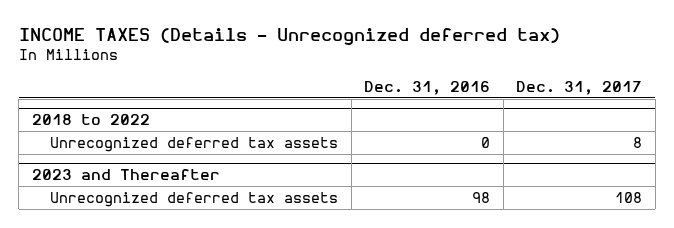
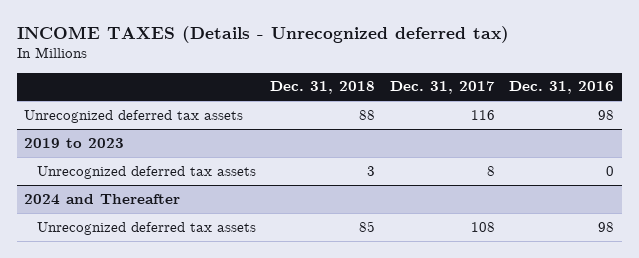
- | Dec. 31, 2016 | Dec. 31, 2017
+ | Dec. 31, 2018 | Dec. 31, 2017 | Dec. 31, 2016
- 2018 to 2022
+ Unrecognized deferred tax assets | 88 | 116 | 98
+ 2019 to 2023
- 2023 and Thereafter
+ 2024 and Thereafter

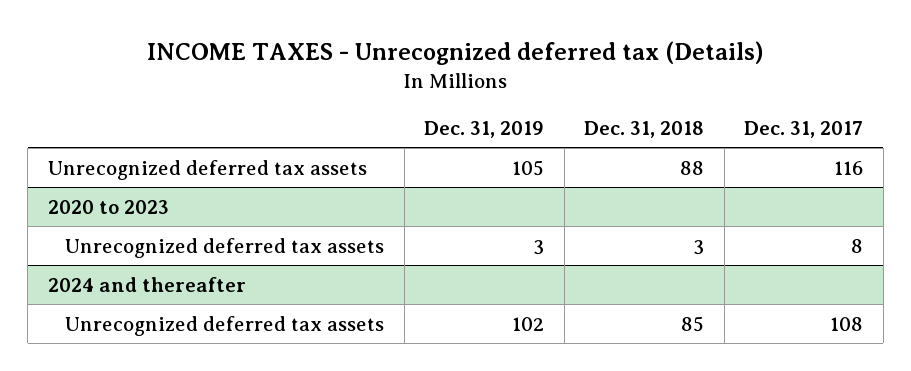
- INCOME TAXES (Details - Unrecognized deferred tax)
+ INCOME TAXES - Unrecognized deferred tax (Details)
- | Dec. 31, 2018 | Dec. 31, 2017 | Dec. 31, 2016
+ | Dec. 31, 2019 | Dec. 31, 2018 | Dec. 31, 2017
- 2019 to 2023
+ 2020 to 2023
- 2024 and Thereafter
+ 2024 and thereafter

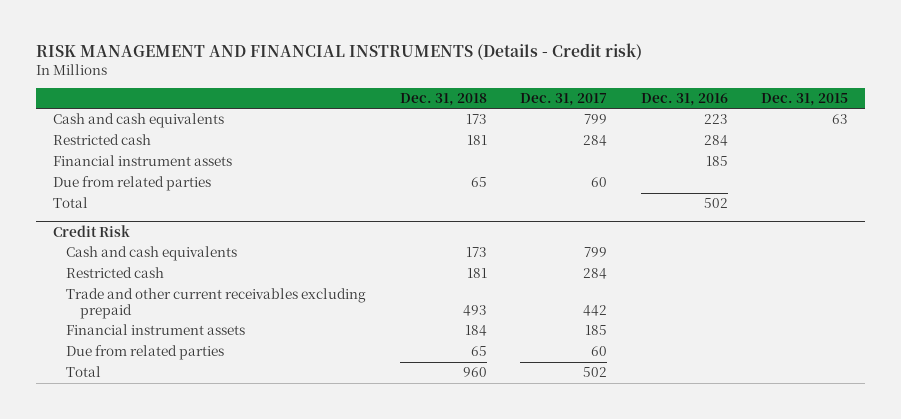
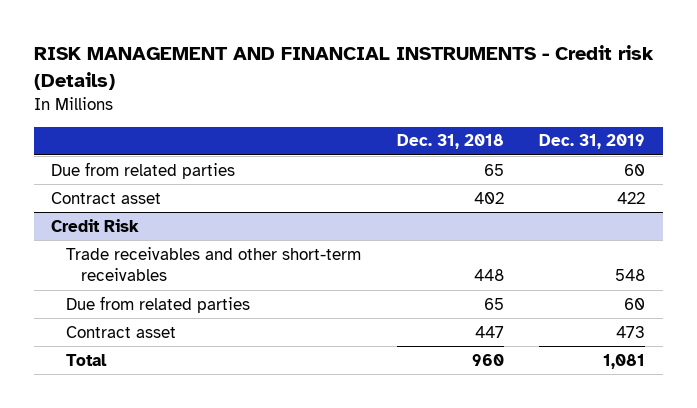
- RISK MANAGEMENT AND FINANCIAL INSTRUMENTS (Details - Credit risk)
+ RISK MANAGEMENT AND FINANCIAL INSTRUMENTS - Credit risk (Details)
- | Dec. 31, 2018 | Dec. 31, 2017 | Dec. 31, 2016 | Dec. 31, 2015
+ | Dec. 31, 2018 | Dec. 31, 2019
- Cash and cash equivalents | 173 | 799 | 223 | 63
- Restricted cash | 181 | 284 | 284 |
- Financial instrument assets | | | 185 |
- Total | | | 502 |
+ Contract asset | 402 | 422
@ Credit Risk
- Cash and cash equivalents | 173 | 799 | |
- Restricted cash | 181 | 284 | |
- Trade and other current receivables excluding prepaid | 493 | 442 | |
- Financial instrument assets | 184 | 185 | |
+ Trade receivables and other short-term receivables | 448 | 548
+ Contract asset | 447 | 473

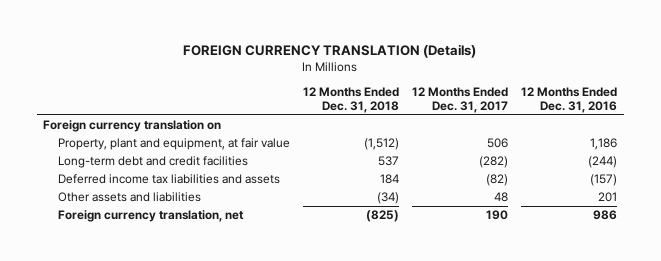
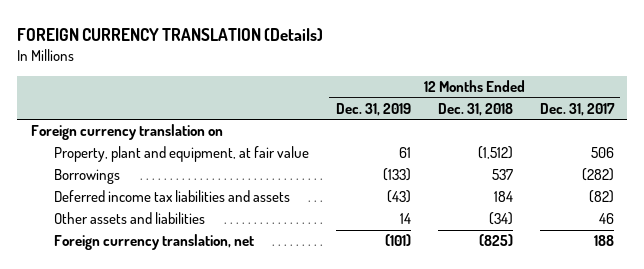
- | 12 Months Ended Dec. 31, 2018 | 12 Months Ended Dec. 31, 2017 | 12 Months Ended Dec. 31, 2016
+ | 12 Months Ended Dec. 31, 2019 | 12 Months Ended Dec. 31, 2018 | 12 Months Ended Dec. 31, 2017
- Long-term debt and credit facilities | 537 | (282) | (244)
+ Borrowings | (133) | 537 | (282)
- Other assets and liabilities | (34) | 48 | 201
- Foreign currency translation, net | (825) | 190 | 986
+ Other assets and liabilities | 14 | (34) | 46
+ Foreign currency translation, net | (101) | (825) | 188

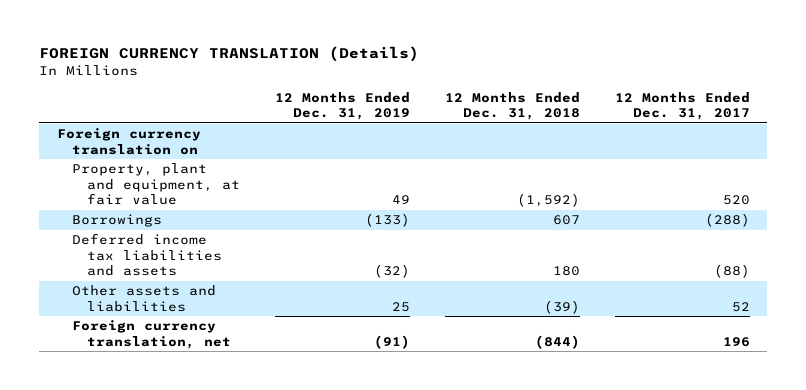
- Property, plant and equipment, at fair value | 61 | (1,512) | 506
- Borrowings | (133) | 537 | (282)
- Deferred income tax liabilities and assets | (43) | 184 | (82)
- Other assets and liabilities | 14 | (34) | 46
- Foreign currency translation, net | (101) | (825) | 188
+ Property, plant and equipment, at fair value | 49 | (1,592) | 520
+ Borrowings | (133) | 607 | (288)
+ Deferred income tax liabilities and assets | (32) | 180 | (88)
+ Other assets and liabilities | 25 | (39) | 52
+ Foreign currency translation, net | (91) | (844) | 196

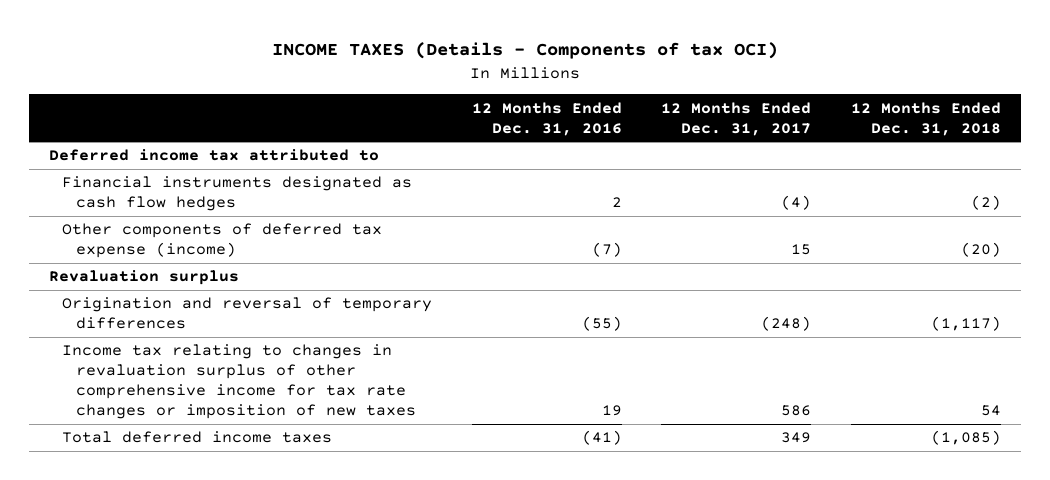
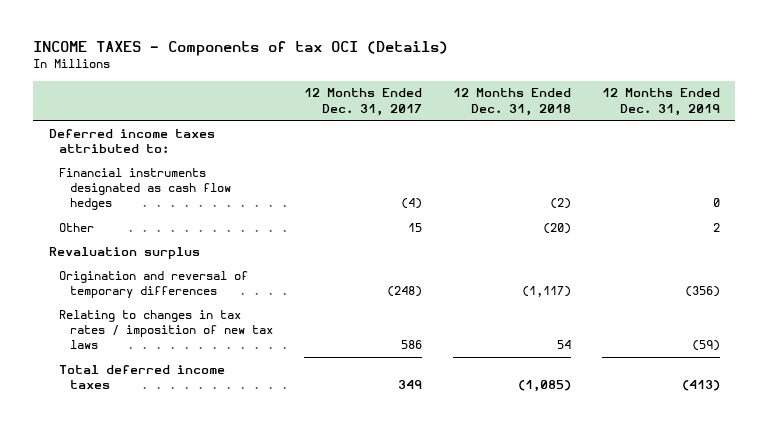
- INCOME TAXES (Details - Components of tax OCI)
+ INCOME TAXES - Components of tax OCI (Details)
- | 12 Months Ended Dec. 31, 2016 | 12 Months Ended Dec. 31, 2017 | 12 Months Ended Dec. 31, 2018
+ | 12 Months Ended Dec. 31, 2017 | 12 Months Ended Dec. 31, 2018 | 12 Months Ended Dec. 31, 2019
- Deferred income tax attributed to
+ Deferred income taxes attributed to:
- Other components of deferred tax expense (income) | (7) | 15 | (20)
+ Other | 15 | (20) | 2
- Income tax relating to changes in revaluation surplus of other comprehensive income for tax rate changes or imposition of new taxes | 19 | 586 | 54
+ Relating to changes in tax rates / imposition of new tax laws | 586 | 54 | (59)

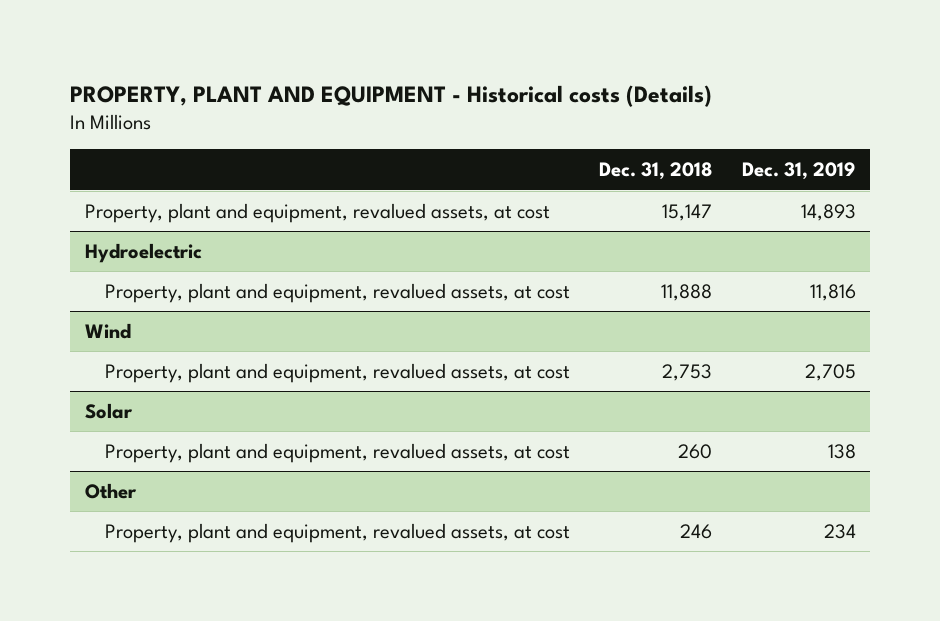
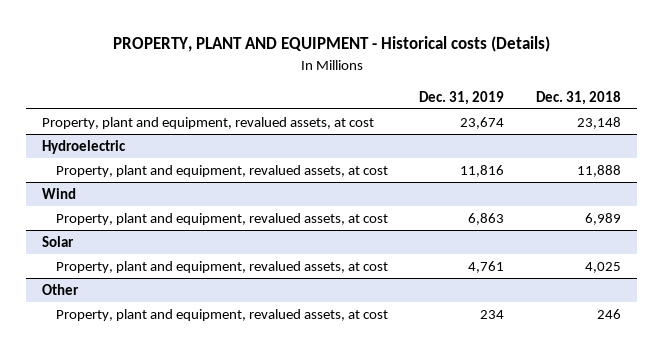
- | Dec. 31, 2018 | Dec. 31, 2019
+ | Dec. 31, 2019 | Dec. 31, 2018
- Property, plant and equipment, revalued assets, at cost | 15,147 | 14,893
+ Property, plant and equipment, revalued assets, at cost | 23,674 | 23,148
@ Wind
- Property, plant and equipment, revalued assets, at cost | 2,753 | 2,705
+ Property, plant and equipment, revalued assets, at cost | 6,863 | 6,989
@ Solar
- Property, plant and equipment, revalued assets, at cost | 260 | 138
+ Property, plant and equipment, revalued assets, at cost | 4,761 | 4,025

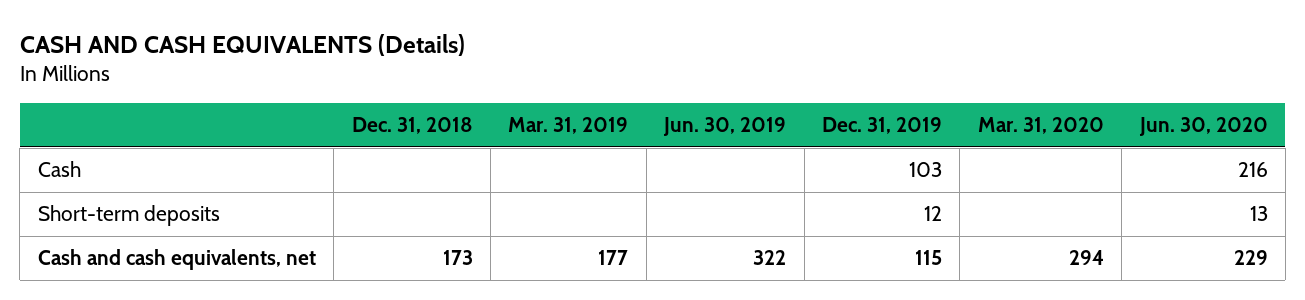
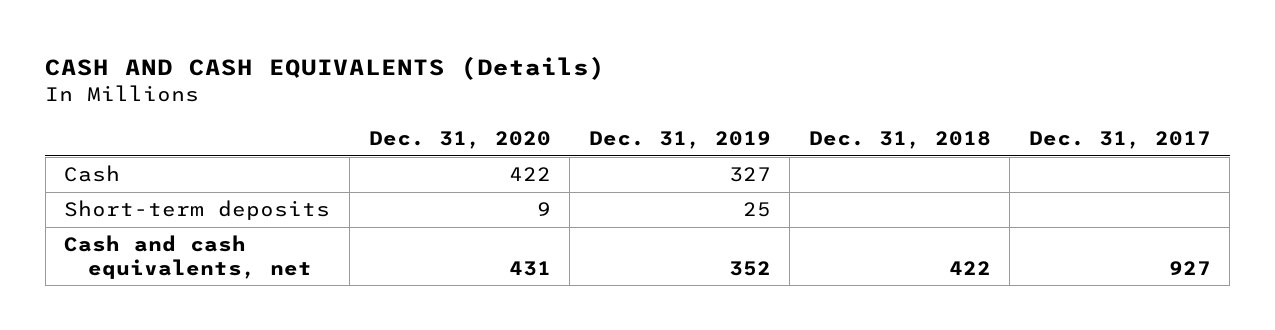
- | Dec. 31, 2018 | Mar. 31, 2019 | Jun. 30, 2019 | Dec. 31, 2019 | Mar. 31, 2020 | Jun. 30, 2020
+ | Dec. 31, 2020 | Dec. 31, 2019 | Dec. 31, 2018 | Dec. 31, 2017
- Cash | | | | 103 | | 216
- Short-term deposits | | | | 12 | | 13
- Cash and cash equivalents, net | 173 | 177 | 322 | 115 | 294 | 229
+ Cash | 422 | 327 | |
+ Short-term deposits | 9 | 25 | |
+ Cash and cash equivalents, net | 431 | 352 | 422 | 927

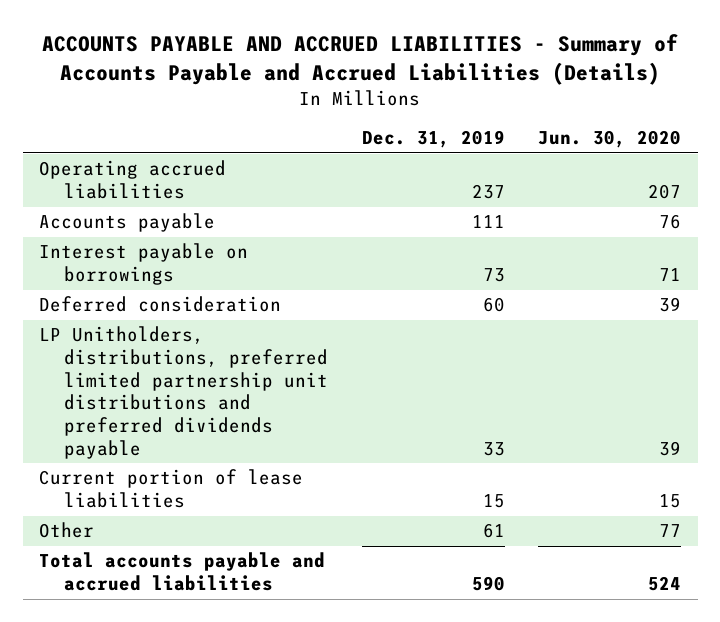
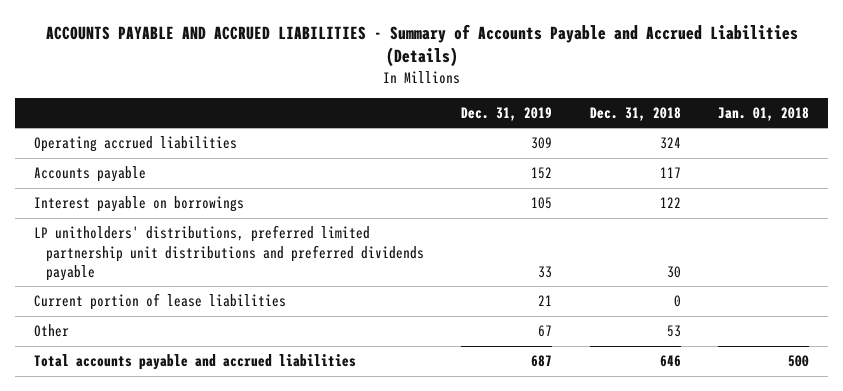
- | Dec. 31, 2019 | Jun. 30, 2020
+ | Dec. 31, 2019 | Dec. 31, 2018 | Jan. 01, 2018
- Operating accrued liabilities | 237 | 207
- Accounts payable | 111 | 76
- Interest payable on borrowings | 73 | 71
- Deferred consideration | 60 | 39
- LP Unitholders, distributions, preferred limited partnership unit distributions and preferred dividends payable | 33 | 39
- Current portion of lease liabilities | 15 | 15
- Other | 61 | 77
- Total accounts payable and accrued liabilities | 590 | 524
+ Operating accrued liabilities | 309 | 324 |
+ Accounts payable | 152 | 117 |
+ Interest payable on borrowings | 105 | 122 |
+ LP unitholders' distributions, preferred limited partnership unit distributions and preferred dividends payable | 33 | 30 |
+ Current portion of lease liabilities | 21 | 0 |
+ Other | 67 | 53 |
+ Total accounts payable and accrued liabilities | 687 | 646 | 500

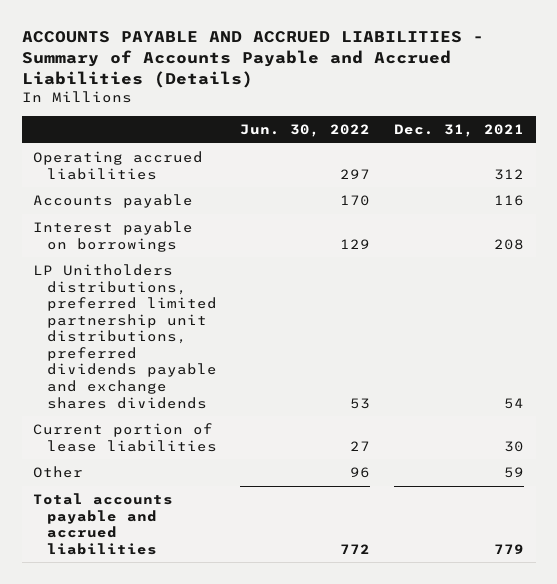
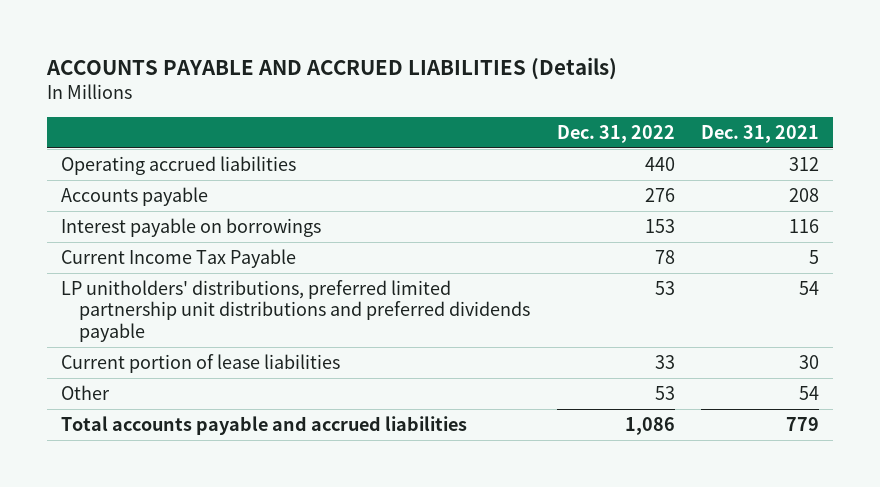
- ACCOUNTS PAYABLE AND ACCRUED LIABILITIES - Summary of Accounts Payable and Accrued Liabilities (Details)
+ ACCOUNTS PAYABLE AND ACCRUED LIABILITIES (Details)
- | Jun. 30, 2022 | Dec. 31, 2021
+ | Dec. 31, 2022 | Dec. 31, 2021
- Accounts payable | 170 | 116
- Interest payable on borrowings | 129 | 208
- LP Unitholders distributions, preferred limited partnership unit distributions, preferred dividends payable and exchange shares dividends | 53 | 54
+ Accounts payable | 276 | 208
+ Interest payable on borrowings | 153 | 116
+ Current Income Tax Payable | 78 | 5
+ LP unitholders' distributions, preferred limited partnership unit distributions and preferred dividends payable | 53 | 54
- Other | 96 | 59
+ Other | 53 | 54

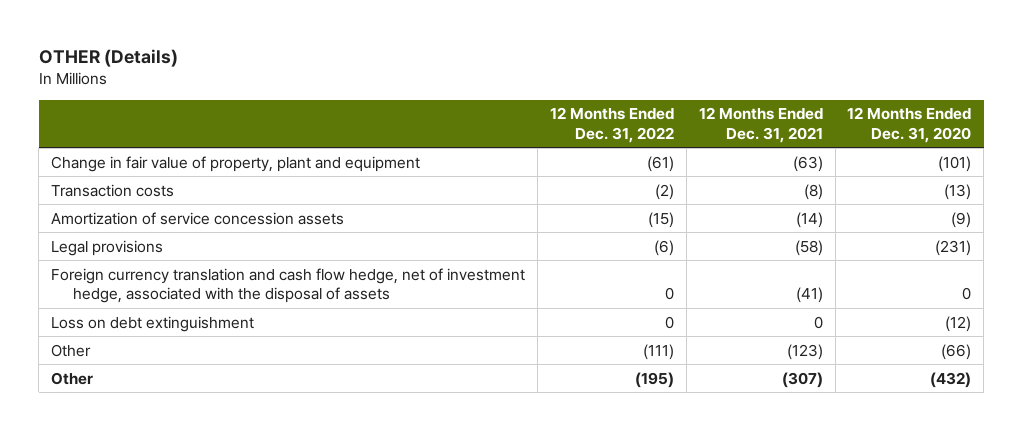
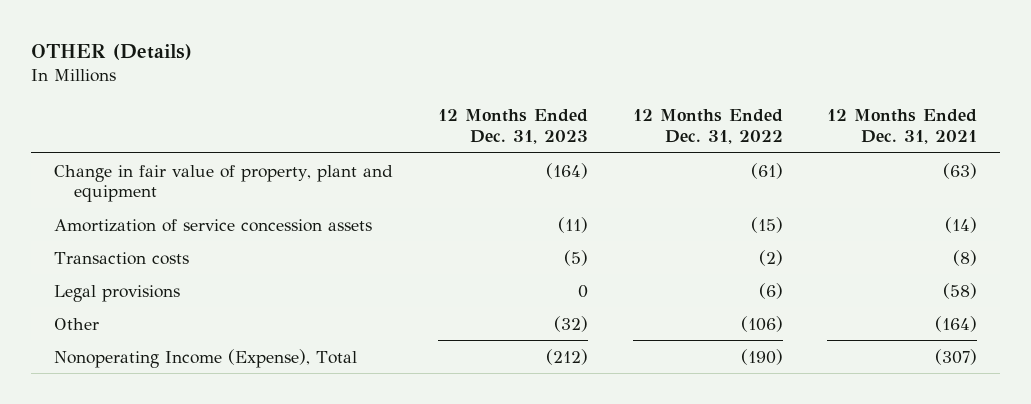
- | 12 Months Ended Dec. 31, 2022 | 12 Months Ended Dec. 31, 2021 | 12 Months Ended Dec. 31, 2020
+ | 12 Months Ended Dec. 31, 2023 | 12 Months Ended Dec. 31, 2022 | 12 Months Ended Dec. 31, 2021
moved down: Transaction costs | (5) | (2) | (8)
- Foreign currency translation and cash flow hedge, net of investment hedge, associated with the disposal of assets | 0 | (41) | 0
- Loss on debt extinguishment | 0 | 0 | (12)
- Other | (111) | (123) | (66)
- Other | (195) | (307) | (432)
+ Other | (32) | (106) | (164)
+ Nonoperating Income (Expense), Total | (212) | (190) | (307)

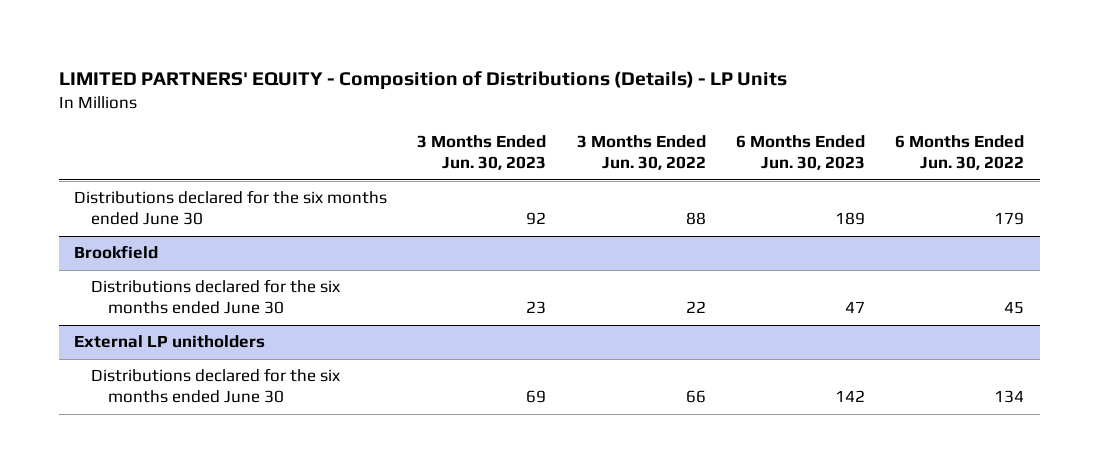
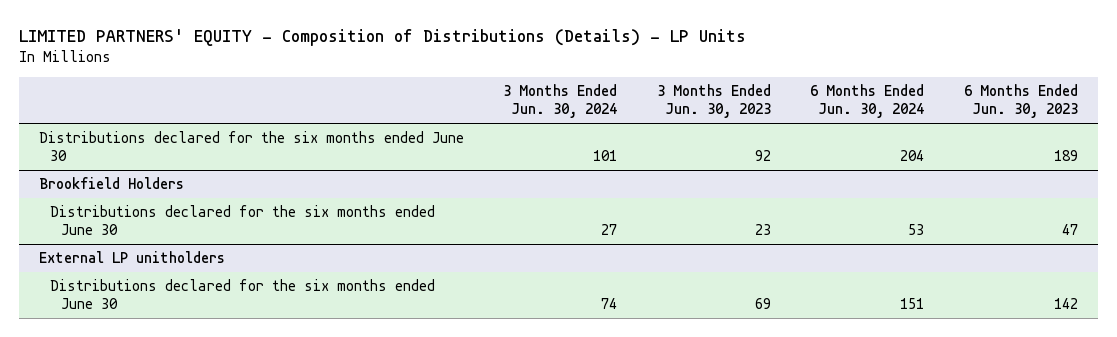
- | 3 Months Ended Jun. 30, 2023 | 3 Months Ended Jun. 30, 2022 | 6 Months Ended Jun. 30, 2023 | 6 Months Ended Jun. 30, 2022
+ | 3 Months Ended Jun. 30, 2024 | 3 Months Ended Jun. 30, 2023 | 6 Months Ended Jun. 30, 2024 | 6 Months Ended Jun. 30, 2023
- Brookfield
+ Brookfield Holders

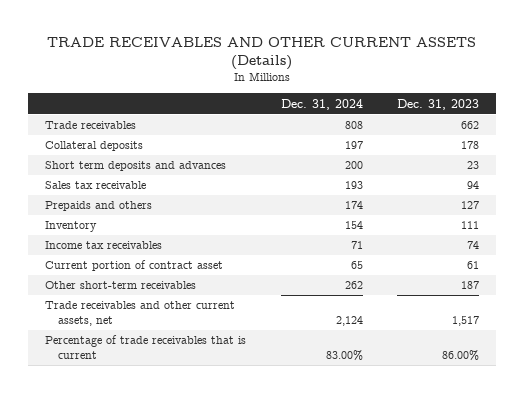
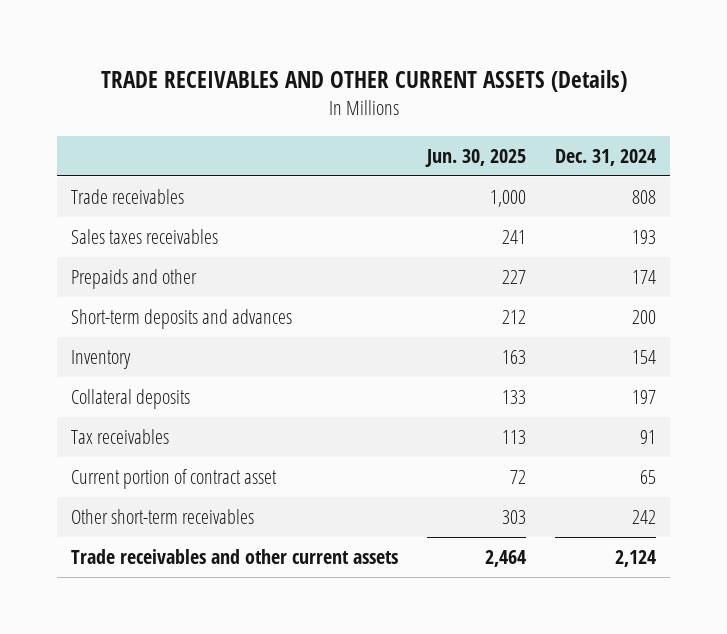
- | Dec. 31, 2024 | Dec. 31, 2023
+ | Jun. 30, 2025 | Dec. 31, 2024
- Short term deposits and advances | 200 | 23
- Sales tax receivable | 193 | 94
- Prepaids and others | 174 | 127
+ Sales taxes receivables | 241 | 193
+ Prepaids and other | 227 | 174
+ Short-term deposits and advances | 212 | 200
- Income tax receivables | 71 | 74
moved down: Collateral deposits | 133 | 197
+ Tax receivables | 113 | 91
- Other short-term receivables | 262 | 187
- Trade receivables and other current assets, net | 2,124 | 1,517
- Percentage of trade receivables that is current | 83.00% | 86.00%
+ Other short-term receivables | 303 | 242
+ Trade receivables and other current assets | 2,464 | 2,124

